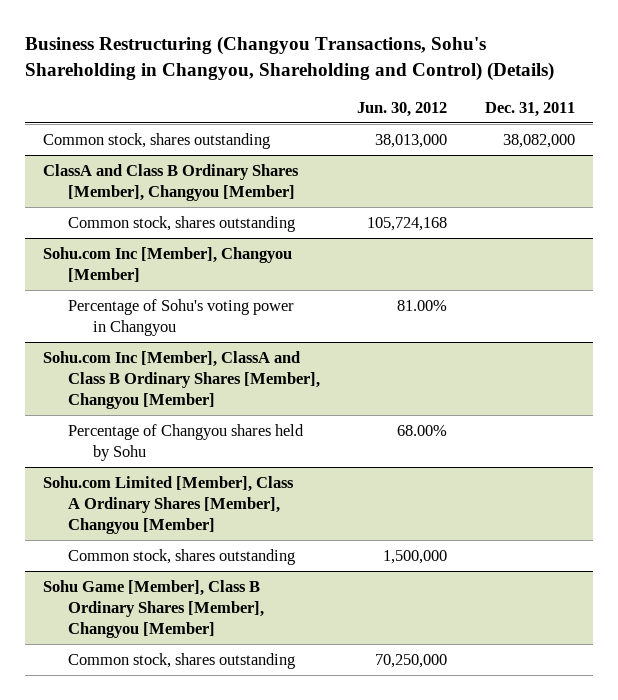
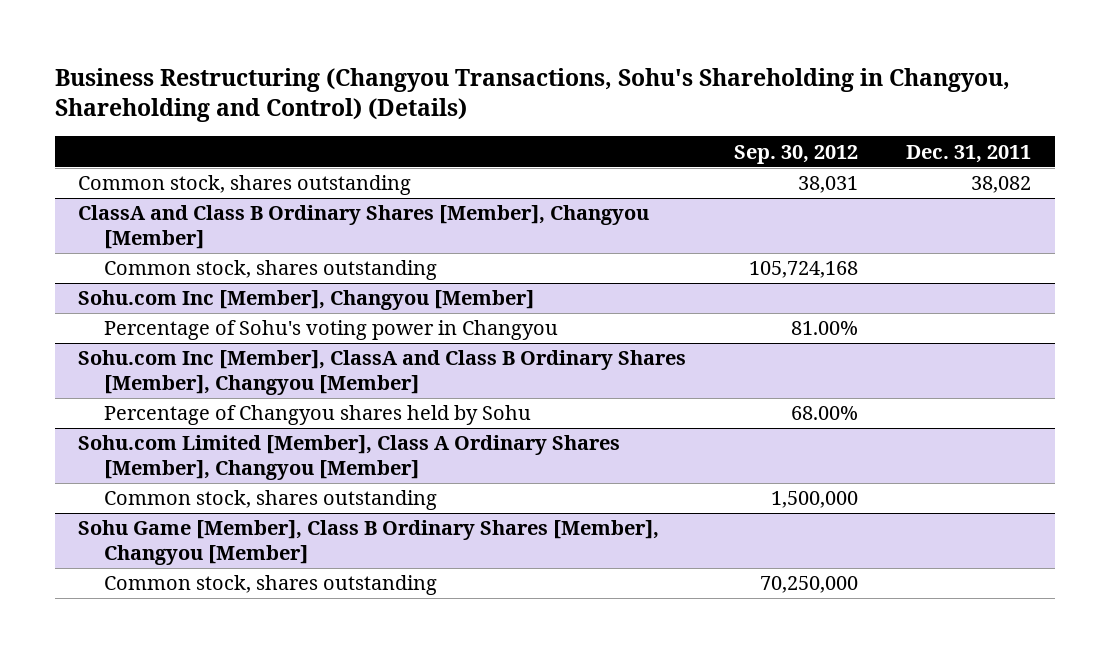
- | Jun. 30, 2012 | Dec. 31, 2011
+ | Sep. 30, 2012 | Dec. 31, 2011
- Common stock, shares outstanding | 38,013,000 | 38,082,000
+ Common stock, shares outstanding | 38,031 | 38,082

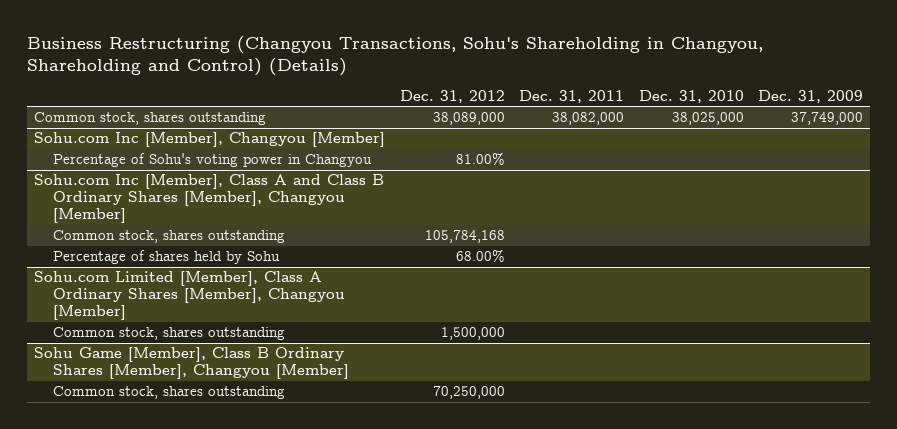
- | Sep. 30, 2012 | Dec. 31, 2011
+ | Dec. 31, 2012 | Dec. 31, 2011 | Dec. 31, 2010 | Dec. 31, 2009
- Common stock, shares outstanding | 38,031 | 38,082
- ClassA and Class B Ordinary Shares [Member], Changyou [Member]
- Common stock, shares outstanding | 105,724,168 |
+ Common stock, shares outstanding | 38,089,000 | 38,082,000 | 38,025,000 | 37,749,000
- Sohu.com Inc [Member], ClassA and Class B Ordinary Shares [Member], Changyou [Member]
- Percentage of Changyou shares held by Sohu | 68.00% |
+ Sohu.com Inc [Member], Class A and Class B Ordinary Shares [Member], Changyou [Member]
+ Common stock, shares outstanding | 105,784,168 | | |
+ Percentage of shares held by Sohu | 68.00% | | |

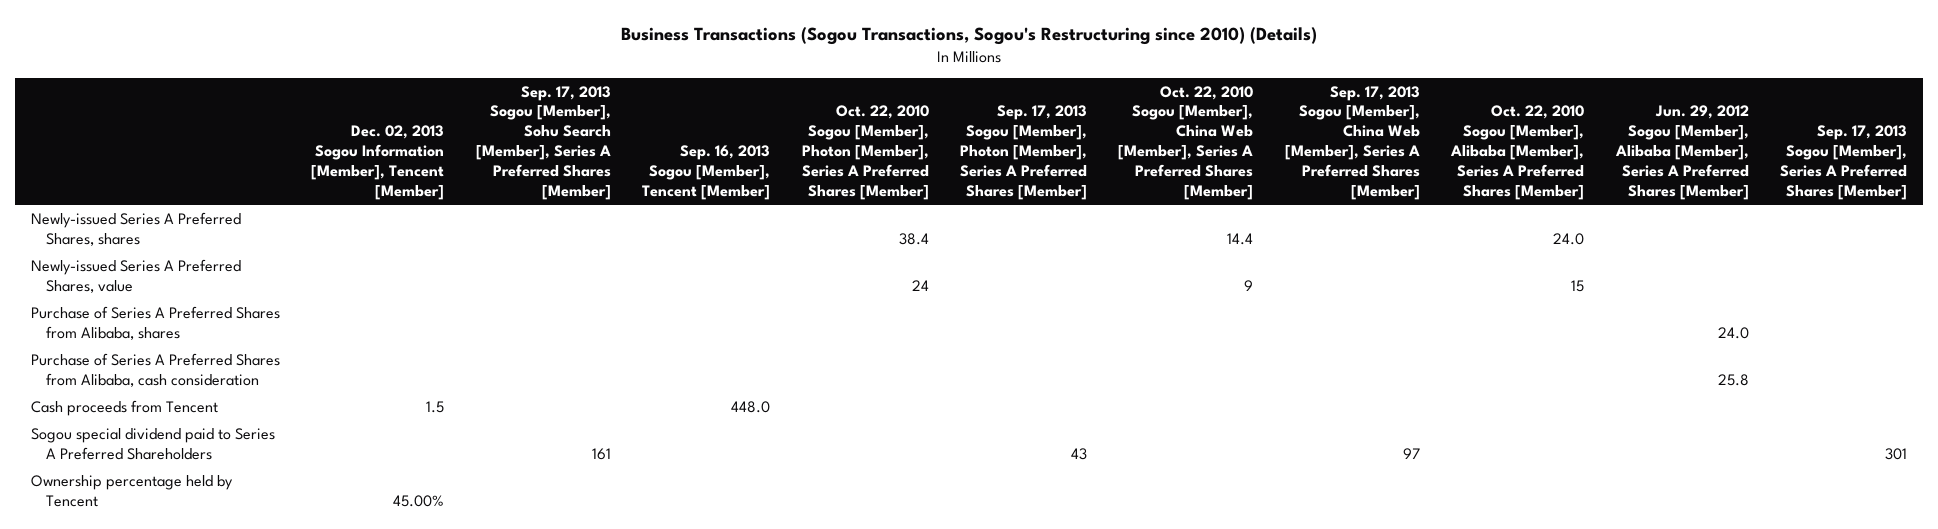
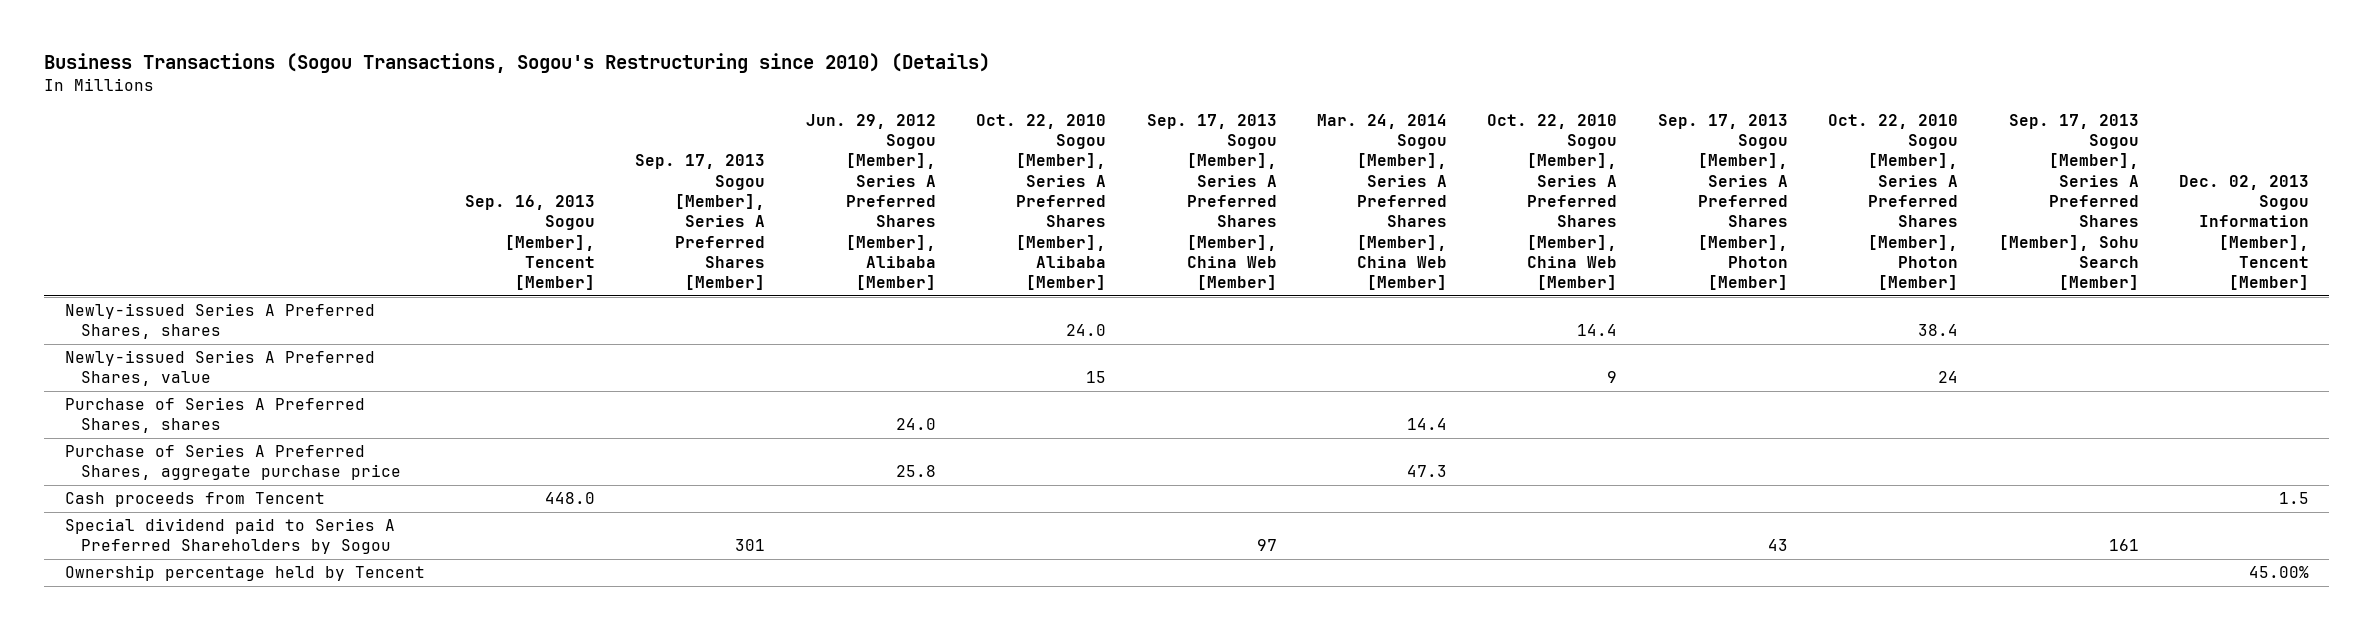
- | Dec. 02, 2013 Sogou Information [Member], Tencent [Member] | Sep. 17, 2013 Sogou [Member], Sohu Search [Member], Series A Preferred Shares [Member] | Sep. 16, 2013 Sogou [Member], Tencent [Member] | Oct. 22, 2010 Sogou [Member], Photon [Member], Series A Preferred Shares [Member] | Sep. 17, 2013 Sogou [Member], Photon [Member], Series A Preferred Shares [Member] | Oct. 22, 2010 Sogou [Member], China Web [Member], Series A Preferred Shares [Member] | Sep. 17, 2013 Sogou [Member], China Web [Member], Series A Preferred Shares [Member] | Oct. 22, 2010 Sogou [Member], Alibaba [Member], Series A Preferred Shares [Member] | Jun. 29, 2012 Sogou [Member], Alibaba [Member], Series A Preferred Shares [Member] | Sep. 17, 2013 Sogou [Member], Series A Preferred Shares [Member]
+ | Sep. 16, 2013 Sogou [Member], Tencent [Member] | Sep. 17, 2013 Sogou [Member], Series A Preferred Shares [Member] | Jun. 29, 2012 Sogou [Member], Series A Preferred Shares [Member], Alibaba [Member] | Oct. 22, 2010 Sogou [Member], Series A Preferred Shares [Member], Alibaba [Member] | Sep. 17, 2013 Sogou [Member], Series A Preferred Shares [Member], China Web [Member] | Mar. 24, 2014 Sogou [Member], Series A Preferred Shares [Member], China Web [Member] | Oct. 22, 2010 Sogou [Member], Series A Preferred Shares [Member], China Web [Member] | Sep. 17, 2013 Sogou [Member], Series A Preferred Shares [Member], Photon [Member] | Oct. 22, 2010 Sogou [Member], Series A Preferred Shares [Member], Photon [Member] | Sep. 17, 2013 Sogou [Member], Series A Preferred Shares [Member], Sohu Search [Member] | Dec. 02, 2013 Sogou Information [Member], Tencent [Member]
- Purchase of Series A Preferred Shares from Alibaba, shares | | | | | | | | | 24.0 |
- Purchase of Series A Preferred Shares from Alibaba, cash consideration | | | | | | | | | 25.8 |
+ Purchase of Series A Preferred Shares, shares | | | 24.0 | | | 14.4 | | | | |
+ Purchase of Series A Preferred Shares, aggregate purchase price | | | 25.8 | | | 47.3 | | | | |
- Sogou special dividend paid to Series A Preferred Shareholders | | 161 | | | 43 | | 97 | | | 301
+ Special dividend paid to Series A Preferred Shareholders by Sogou | | 301 | | | 97 | | | 43 | | 161 |

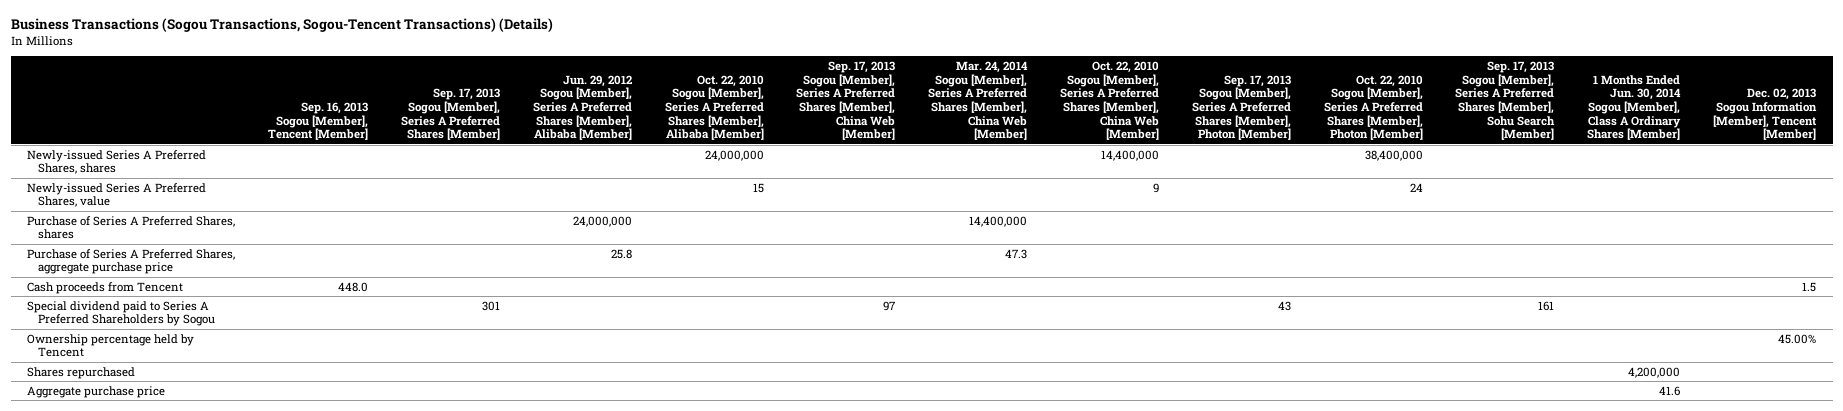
- Business Transactions (Sogou Transactions, Sogou's Restructuring since 2010) (Details)
+ Business Transactions (Sogou Transactions, Sogou-Tencent Transactions) (Details)
- | Sep. 16, 2013 Sogou [Member], Tencent [Member] | Sep. 17, 2013 Sogou [Member], Series A Preferred Shares [Member] | Jun. 29, 2012 Sogou [Member], Series A Preferred Shares [Member], Alibaba [Member] | Oct. 22, 2010 Sogou [Member], Series A Preferred Shares [Member], Alibaba [Member] | Sep. 17, 2013 Sogou [Member], Series A Preferred Shares [Member], China Web [Member] | Mar. 24, 2014 Sogou [Member], Series A Preferred Shares [Member], China Web [Member] | Oct. 22, 2010 Sogou [Member], Series A Preferred Shares [Member], China Web [Member] | Sep. 17, 2013 Sogou [Member], Series A Preferred Shares [Member], Photon [Member] | Oct. 22, 2010 Sogou [Member], Series A Preferred Shares [Member], Photon [Member] | Sep. 17, 2013 Sogou [Member], Series A Preferred Shares [Member], Sohu Search [Member] | Dec. 02, 2013 Sogou Information [Member], Tencent [Member]
+ | Sep. 16, 2013 Sogou [Member], Tencent [Member] | Sep. 17, 2013 Sogou [Member], Series A Preferred Shares [Member] | Jun. 29, 2012 Sogou [Member], Series A Preferred Shares [Member], Alibaba [Member] | Oct. 22, 2010 Sogou [Member], Series A Preferred Shares [Member], Alibaba [Member] | Sep. 17, 2013 Sogou [Member], Series A Preferred Shares [Member], China Web [Member] | Mar. 24, 2014 Sogou [Member], Series A Preferred Shares [Member], China Web [Member] | Oct. 22, 2010 Sogou [Member], Series A Preferred Shares [Member], China Web [Member] | Sep. 17, 2013 Sogou [Member], Series A Preferred Shares [Member], Photon [Member] | Oct. 22, 2010 Sogou [Member], Series A Preferred Shares [Member], Photon [Member] | Sep. 17, 2013 Sogou [Member], Series A Preferred Shares [Member], Sohu Search [Member] | 1 Months Ended Jun. 30, 2014 Sogou [Member], Class A Ordinary Shares [Member] | Dec. 02, 2013 Sogou Information [Member], Tencent [Member]
- Newly-issued Series A Preferred Shares, shares | | | | 24.0 | | | 14.4 | | 38.4 | |
+ Newly-issued Series A Preferred Shares, shares | | | | 24,000,000 | | | 14,400,000 | | 38,400,000 | | |
- Purchase of Series A Preferred Shares, shares | | | 24.0 | | | 14.4 | | | | |
+ Purchase of Series A Preferred Shares, shares | | | 24,000,000 | | | 14,400,000 | | | | | |
+ Shares repurchased | | | | | | | | | | | 4,200,000 |
+ Aggregate purchase price | | | | | | | | | | | 41.6 |

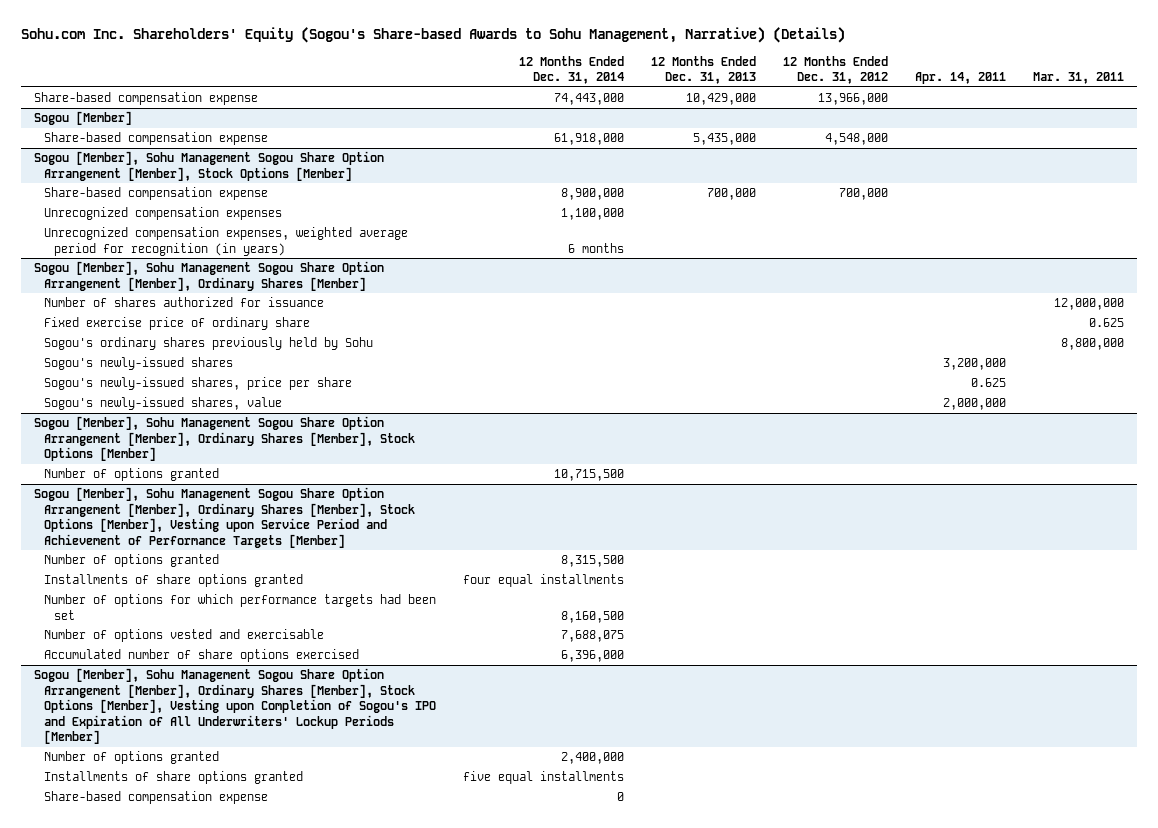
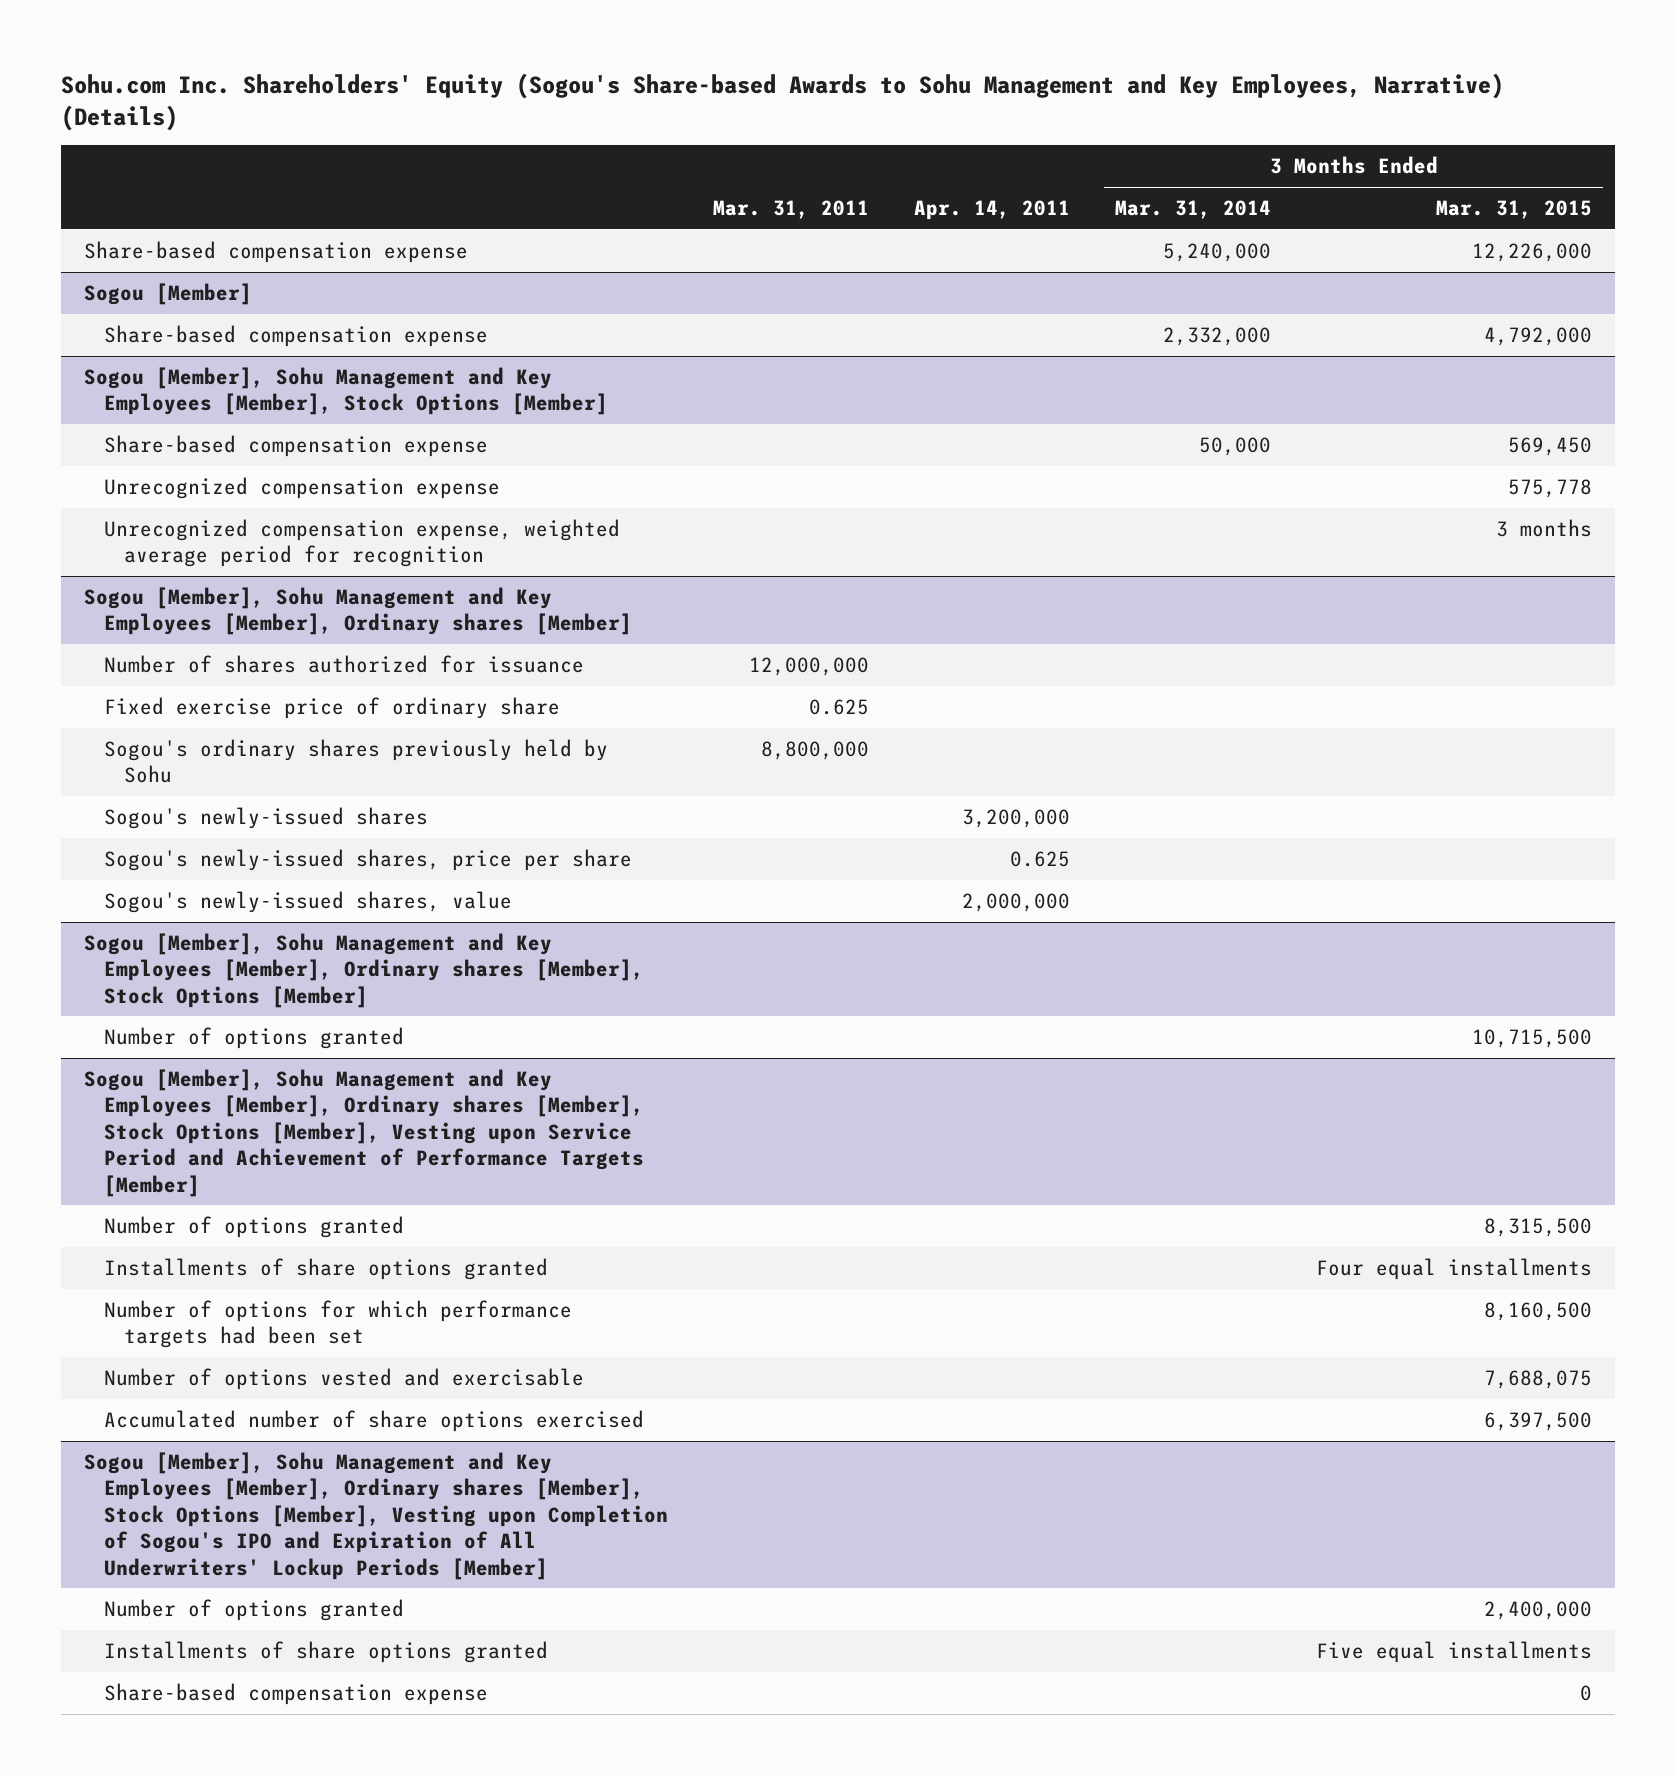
- Sohu.com Inc. Shareholders' Equity (Sogou's Share-based Awards to Sohu Management, Narrative) (Details)
+ Sohu.com Inc. Shareholders' Equity (Sogou's Share-based Awards to Sohu Management and Key Employees, Narrative) (Details)
- | 12 Months Ended Dec. 31, 2014 | 12 Months Ended Dec. 31, 2013 | 12 Months Ended Dec. 31, 2012 | Apr. 14, 2011 | Mar. 31, 2011
+ | Mar. 31, 2011 | Apr. 14, 2011 | 3 Months Ended Mar. 31, 2014 | 3 Months Ended Mar. 31, 2015
- Sogou [Member], Sohu Management Sogou Share Option Arrangement [Member], Stock Options [Member]
+ Sogou [Member], Sohu Management and Key Employees [Member], Stock Options [Member]
- Unrecognized compensation expenses | 1,100,000 | | | |
- Unrecognized compensation expenses, weighted average period for recognition (in years) | 6 months | | | |
- Sogou [Member], Sohu Management Sogou Share Option Arrangement [Member], Ordinary Shares [Member]
+ Unrecognized compensation expense | | | | 575,778
+ Unrecognized compensation expense, weighted average period for recognition | | | | 3 months
+ Sogou [Member], Sohu Management and Key Employees [Member], Ordinary shares [Member]
- Sogou [Member], Sohu Management Sogou Share Option Arrangement [Member], Ordinary Shares [Member], Stock Options [Member]
+ Sogou [Member], Sohu Management and Key Employees [Member], Ordinary shares [Member], Stock Options [Member]
- Sogou [Member], Sohu Management Sogou Share Option Arrangement [Member], Ordinary Shares [Member], Stock Options [Member], Vesting upon Service Period and Achievement of Performance Targets [Member]
+ Sogou [Member], Sohu Management and Key Employees [Member], Ordinary shares [Member], Stock Options [Member], Vesting upon Service Period and Achievement of Performance Targets [Member]
- Sogou [Member], Sohu Management Sogou Share Option Arrangement [Member], Ordinary Shares [Member], Stock Options [Member], Vesting upon Completion of Sogou's IPO and Expiration of All Underwriters' Lockup Periods [Member]
+ Sogou [Member], Sohu Management and Key Employees [Member], Ordinary shares [Member], Stock Options [Member], Vesting upon Completion of Sogou's IPO and Expiration of All Underwriters' Lockup Periods [Member]

